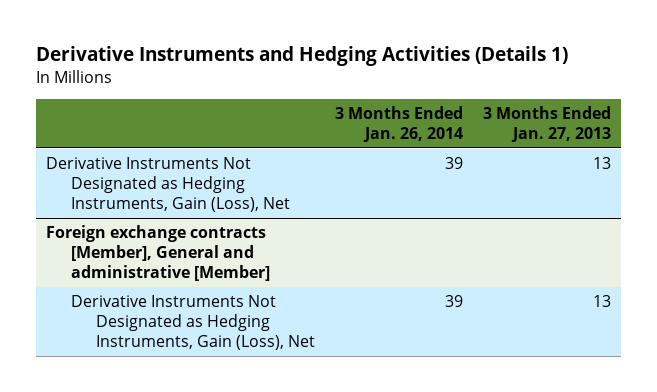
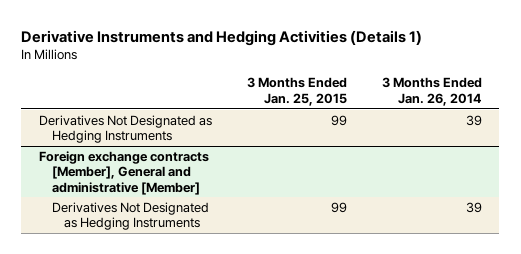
- | 3 Months Ended Jan. 26, 2014 | 3 Months Ended Jan. 27, 2013
+ | 3 Months Ended Jan. 25, 2015 | 3 Months Ended Jan. 26, 2014
- Derivative Instruments Not Designated as Hedging Instruments, Gain (Loss), Net | 39 | 13
+ Derivatives Not Designated as Hedging Instruments | 99 | 39
@ Foreign exchange contracts [Member], General and administrative [Member]
- Derivative Instruments Not Designated as Hedging Instruments, Gain (Loss), Net | 39 | 13
+ Derivatives Not Designated as Hedging Instruments | 99 | 39

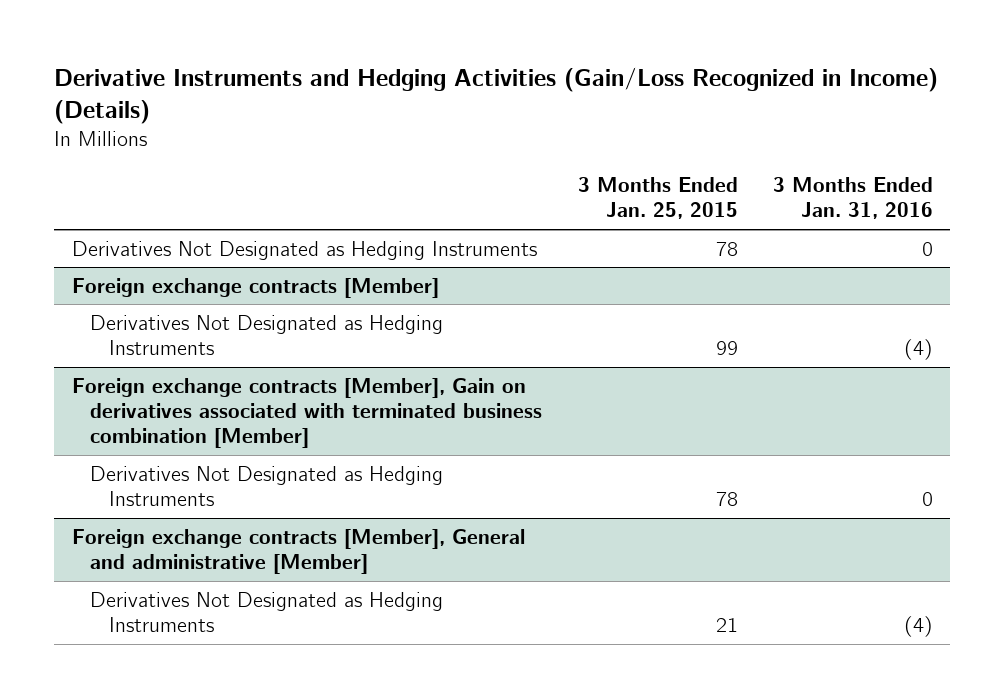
- Derivative Instruments and Hedging Activities (Details 1)
+ Derivative Instruments and Hedging Activities (Gain/Loss Recognized in Income) (Details)
- | 3 Months Ended Jan. 25, 2015 | 3 Months Ended Jan. 26, 2014
+ | 3 Months Ended Jan. 25, 2015 | 3 Months Ended Jan. 31, 2016
+ Derivatives Not Designated as Hedging Instruments | 78 | 0
+ Foreign exchange contracts [Member]
+ Foreign exchange contracts [Member], Gain on derivatives associated with terminated business combination [Member]
+ Derivatives Not Designated as Hedging Instruments | 78 | 0
@ Foreign exchange contracts [Member], General and administrative [Member]
- Derivatives Not Designated as Hedging Instruments | 99 | 39
+ Derivatives Not Designated as Hedging Instruments | 21 | (4)

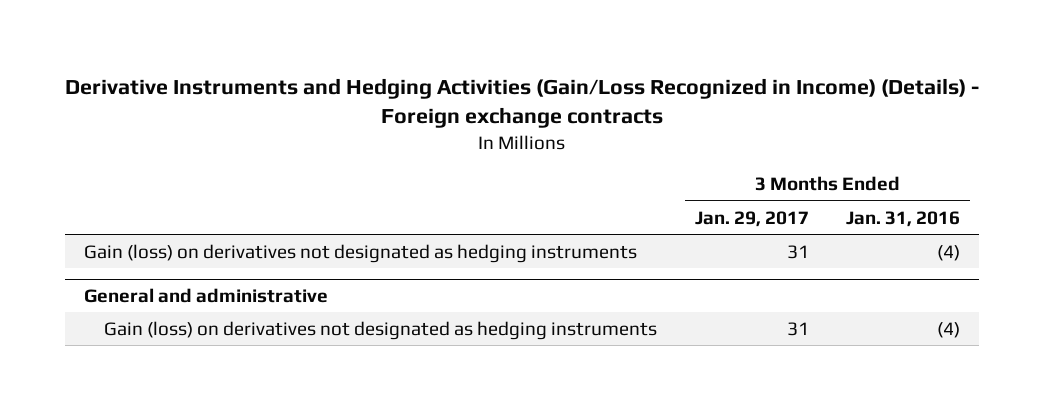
- Derivative Instruments and Hedging Activities (Gain/Loss Recognized in Income) (Details)
+ Derivative Instruments and Hedging Activities (Gain/Loss Recognized in Income) (Details) - Foreign exchange contracts
- | 3 Months Ended Jan. 25, 2015 | 3 Months Ended Jan. 31, 2016
+ | 3 Months Ended Jan. 29, 2017 | 3 Months Ended Jan. 31, 2016
- Derivatives Not Designated as Hedging Instruments | 78 | 0
- Foreign exchange contracts [Member]
- Derivatives Not Designated as Hedging Instruments | 99 | (4)
- Foreign exchange contracts [Member], Gain on derivatives associated with terminated business combination [Member]
- Derivatives Not Designated as Hedging Instruments | 78 | 0
- Foreign exchange contracts [Member], General and administrative [Member]
- Derivatives Not Designated as Hedging Instruments | 21 | (4)
+ Gain (loss) on derivatives not designated as hedging instruments | 31 | (4)
+ General and administrative
+ Gain (loss) on derivatives not designated as hedging instruments | 31 | (4)

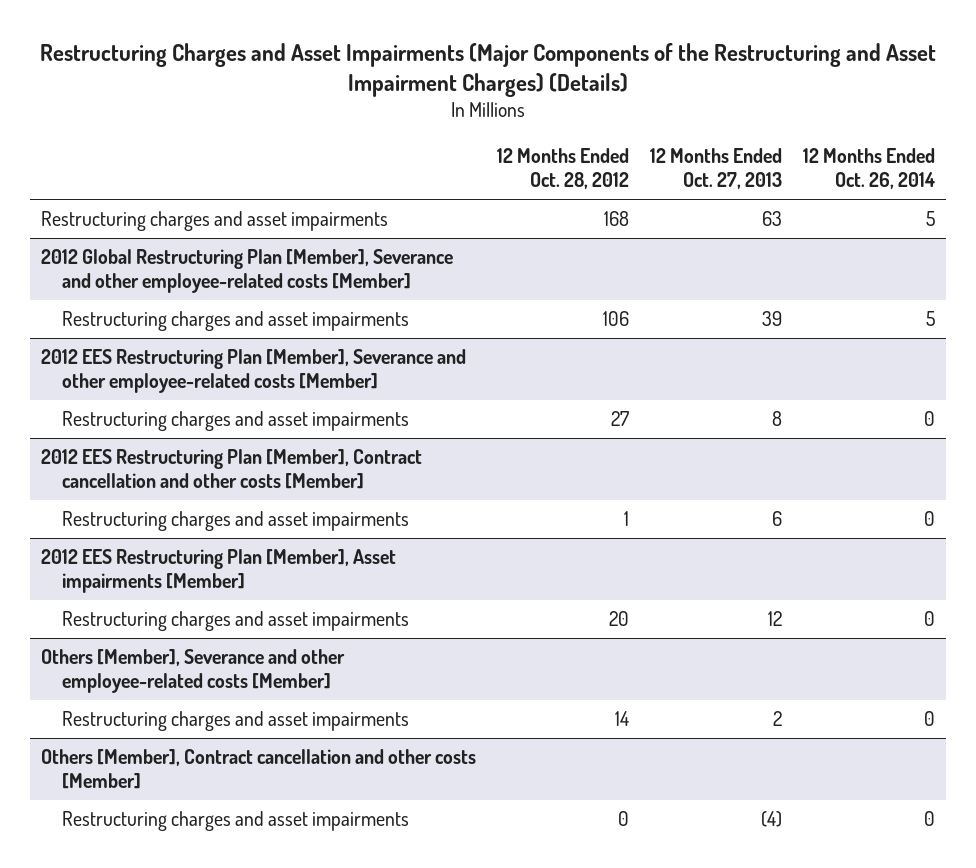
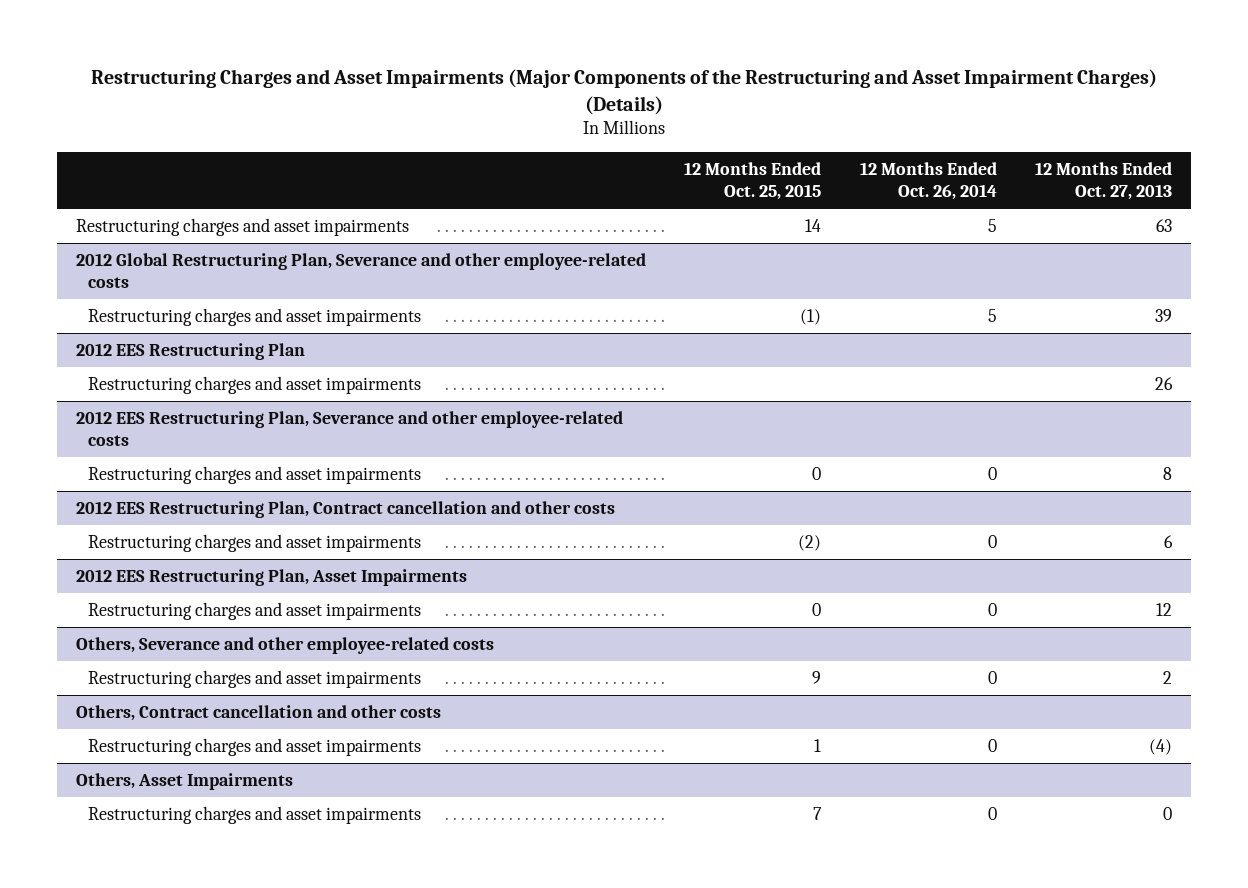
- | 12 Months Ended Oct. 28, 2012 | 12 Months Ended Oct. 27, 2013 | 12 Months Ended Oct. 26, 2014
+ | 12 Months Ended Oct. 25, 2015 | 12 Months Ended Oct. 26, 2014 | 12 Months Ended Oct. 27, 2013
- 2012 Global Restructuring Plan [Member], Severance and other employee-related costs [Member]
+ 2012 Global Restructuring Plan, Severance and other employee-related costs
- 2012 EES Restructuring Plan [Member], Severance and other employee-related costs [Member]
+ 2012 EES Restructuring Plan
+ Restructuring charges and asset impairments | | | 26
+ 2012 EES Restructuring Plan, Severance and other employee-related costs
- 2012 EES Restructuring Plan [Member], Contract cancellation and other costs [Member]
+ 2012 EES Restructuring Plan, Contract cancellation and other costs
- 2012 EES Restructuring Plan [Member], Asset impairments [Member]
+ 2012 EES Restructuring Plan, Asset Impairments
- Others [Member], Severance and other employee-related costs [Member]
+ Others, Severance and other employee-related costs
- Others [Member], Contract cancellation and other costs [Member]
+ Others, Contract cancellation and other costs
+ Others, Asset Impairments
+ Restructuring charges and asset impairments | 7 | 0 | 0

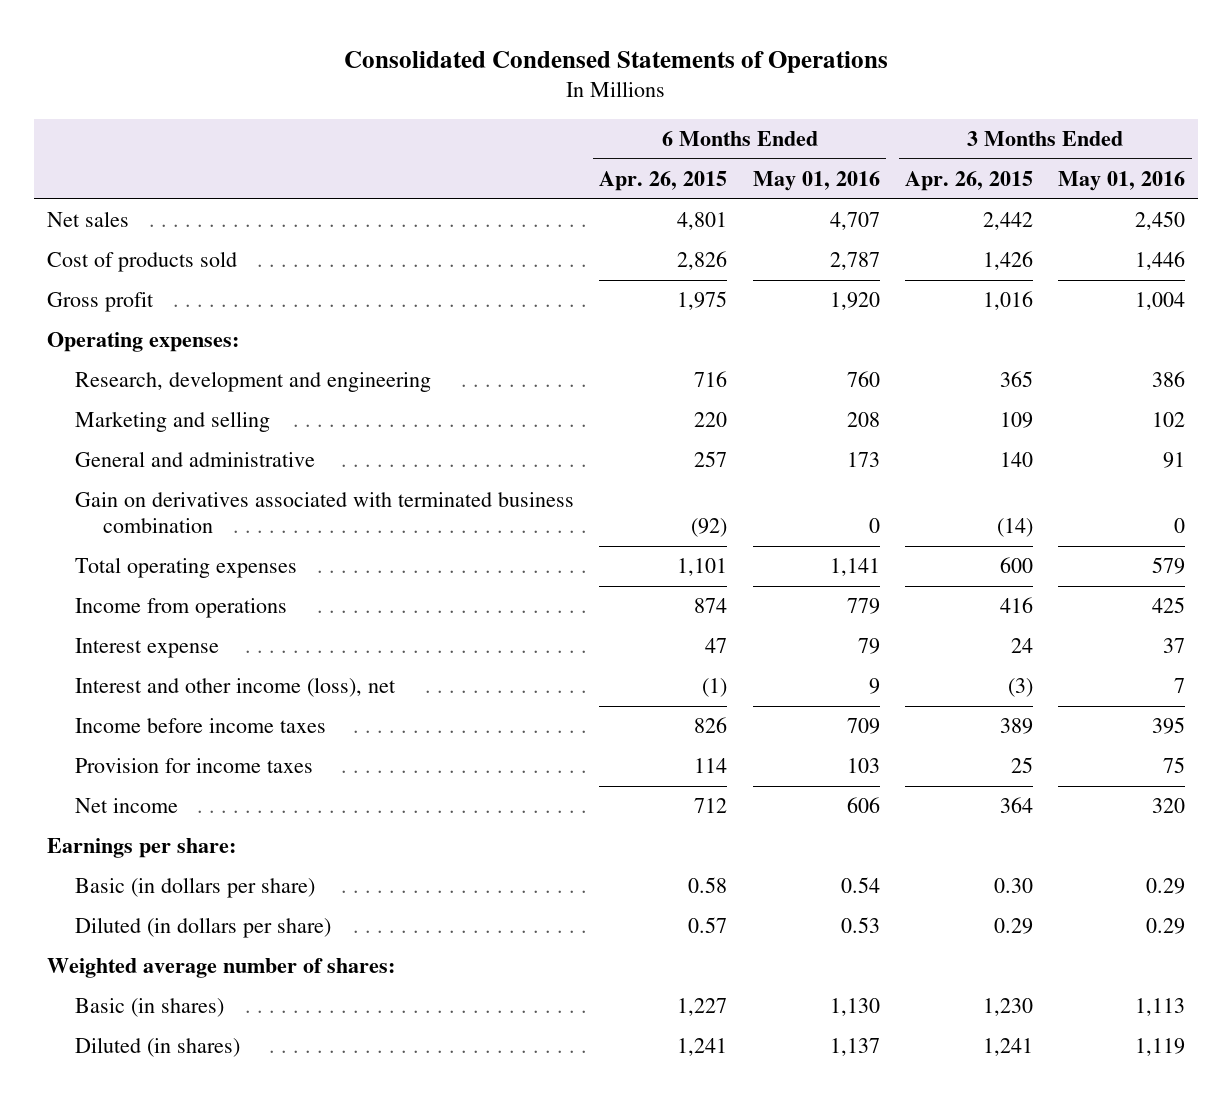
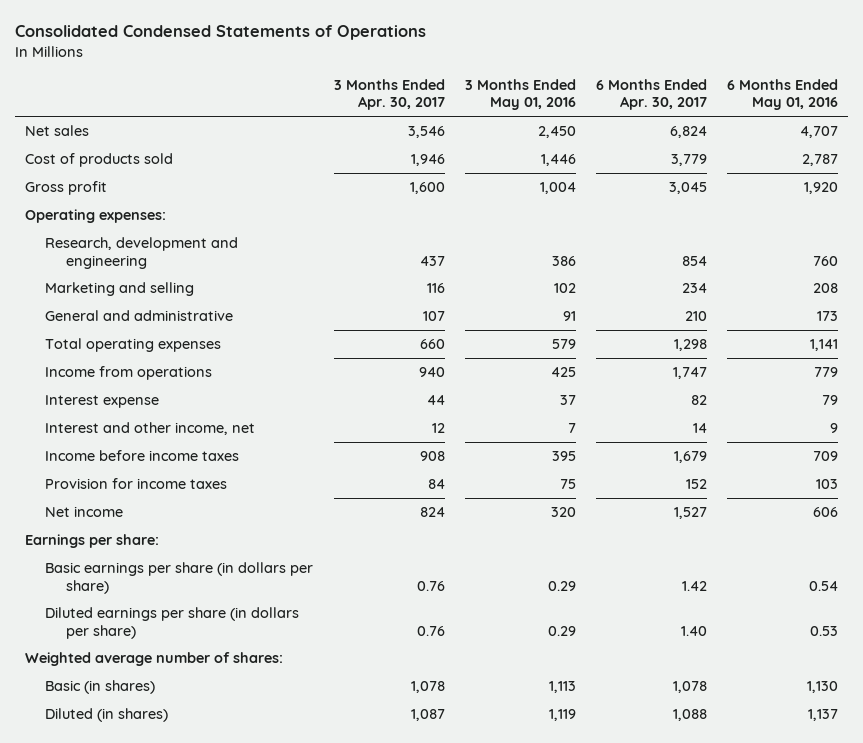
- | 6 Months Ended Apr. 26, 2015 | 6 Months Ended May 01, 2016 | 3 Months Ended Apr. 26, 2015 | 3 Months Ended May 01, 2016
+ | 3 Months Ended Apr. 30, 2017 | 3 Months Ended May 01, 2016 | 6 Months Ended Apr. 30, 2017 | 6 Months Ended May 01, 2016
- Gain on derivatives associated with terminated business combination | (92) | 0 | (14) | 0
- Interest and other income (loss), net | (1) | 9 | (3) | 7
+ Interest and other income, net | 12 | 7 | 14 | 9
- Basic (in dollars per share) | 0.58 | 0.54 | 0.30 | 0.29
- Diluted (in dollars per share) | 0.57 | 0.53 | 0.29 | 0.29
+ Basic earnings per share (in dollars per share) | 0.76 | 0.29 | 1.42 | 0.54
+ Diluted earnings per share (in dollars per share) | 0.76 | 0.29 | 1.40 | 0.53

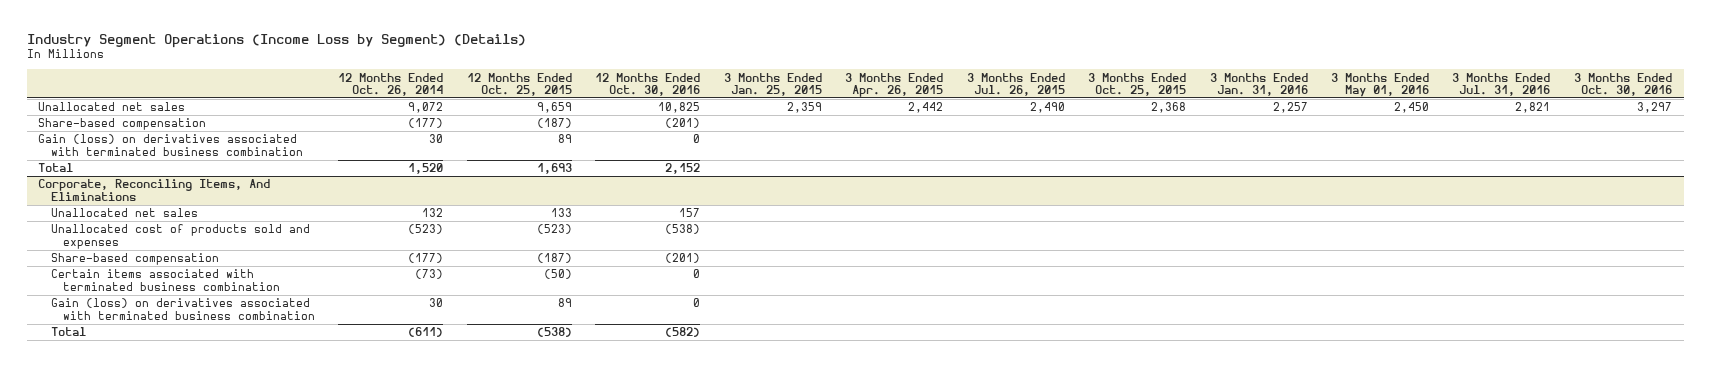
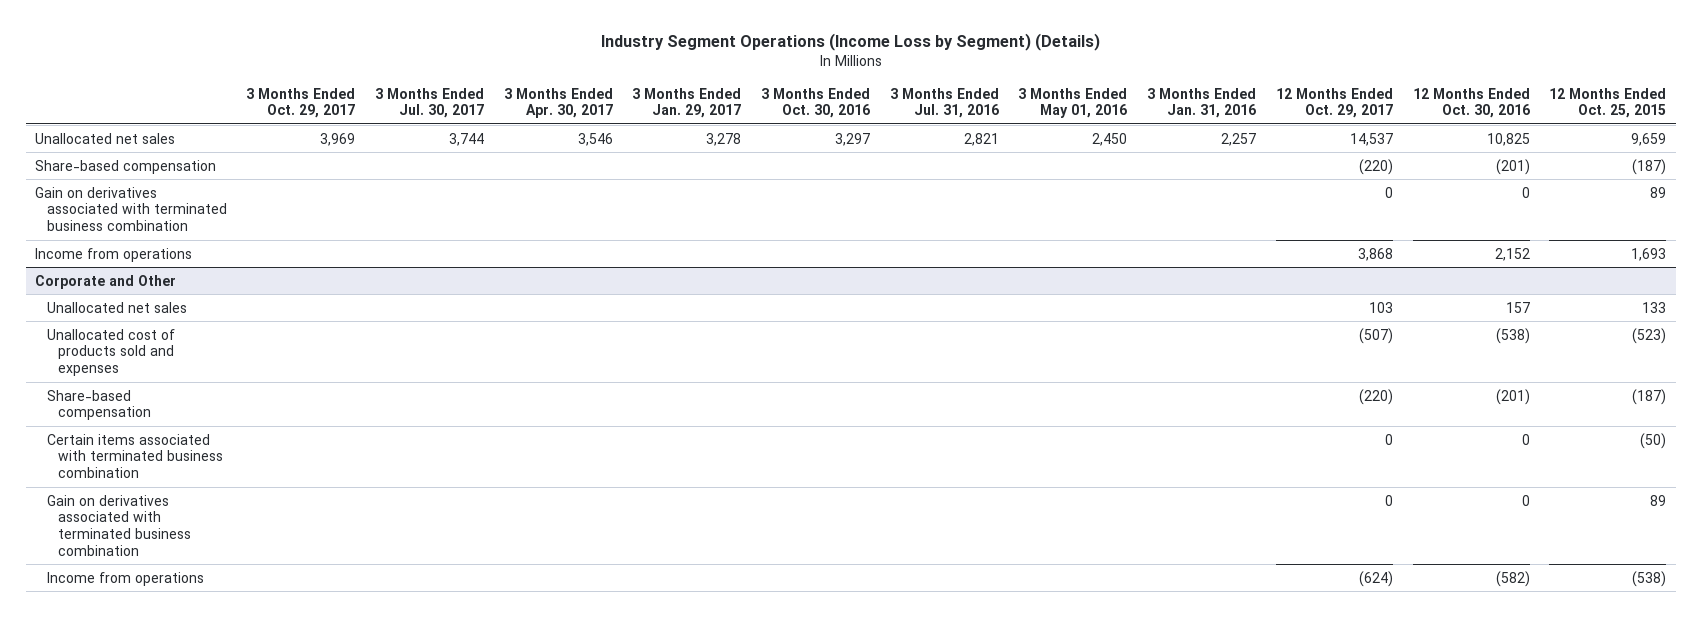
- | 12 Months Ended Oct. 26, 2014 | 12 Months Ended Oct. 25, 2015 | 12 Months Ended Oct. 30, 2016 | 3 Months Ended Jan. 25, 2015 | 3 Months Ended Apr. 26, 2015 | 3 Months Ended Jul. 26, 2015 | 3 Months Ended Oct. 25, 2015 | 3 Months Ended Jan. 31, 2016 | 3 Months Ended May 01, 2016 | 3 Months Ended Jul. 31, 2016 | 3 Months Ended Oct. 30, 2016
+ | 3 Months Ended Oct. 29, 2017 | 3 Months Ended Jul. 30, 2017 | 3 Months Ended Apr. 30, 2017 | 3 Months Ended Jan. 29, 2017 | 3 Months Ended Oct. 30, 2016 | 3 Months Ended Jul. 31, 2016 | 3 Months Ended May 01, 2016 | 3 Months Ended Jan. 31, 2016 | 12 Months Ended Oct. 29, 2017 | 12 Months Ended Oct. 30, 2016 | 12 Months Ended Oct. 25, 2015
- Gain (loss) on derivatives associated with terminated business combination | 30 | 89 | 0 | | | | | | | |
- Total | 1,520 | 1,693 | 2,152 | | | | | | | |
- Corporate, Reconciling Items, And Eliminations
+ Gain on derivatives associated with terminated business combination | | | | | | | | | 0 | 0 | 89
+ Income from operations | | | | | | | | | 3,868 | 2,152 | 1,693
+ Corporate and Other
- Gain (loss) on derivatives associated with terminated business combination | 30 | 89 | 0 | | | | | | | |
- Total | (611) | (538) | (582) | | | | | | | |
+ Gain on derivatives associated with terminated business combination | | | | | | | | | 0 | 0 | 89
+ Income from operations | | | | | | | | | (624) | (582) | (538)

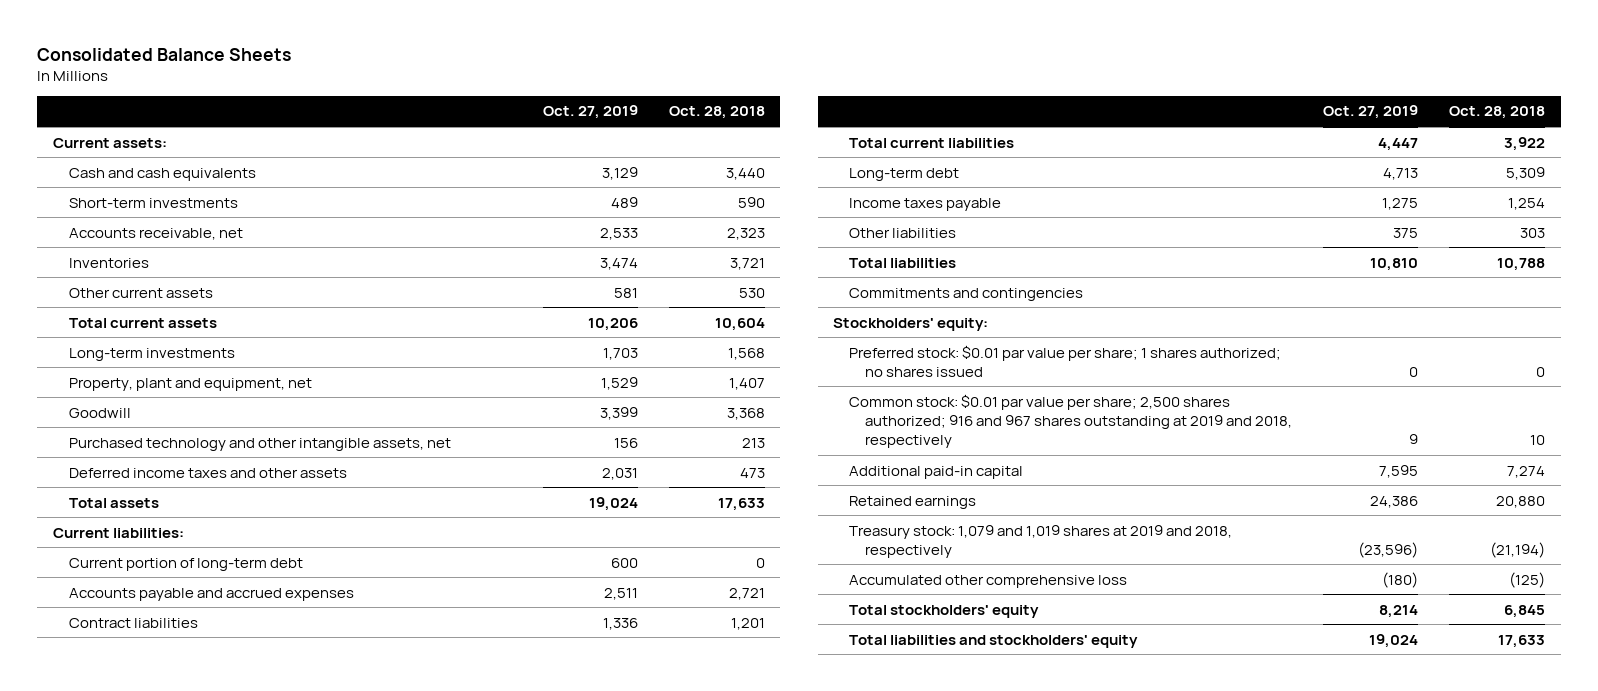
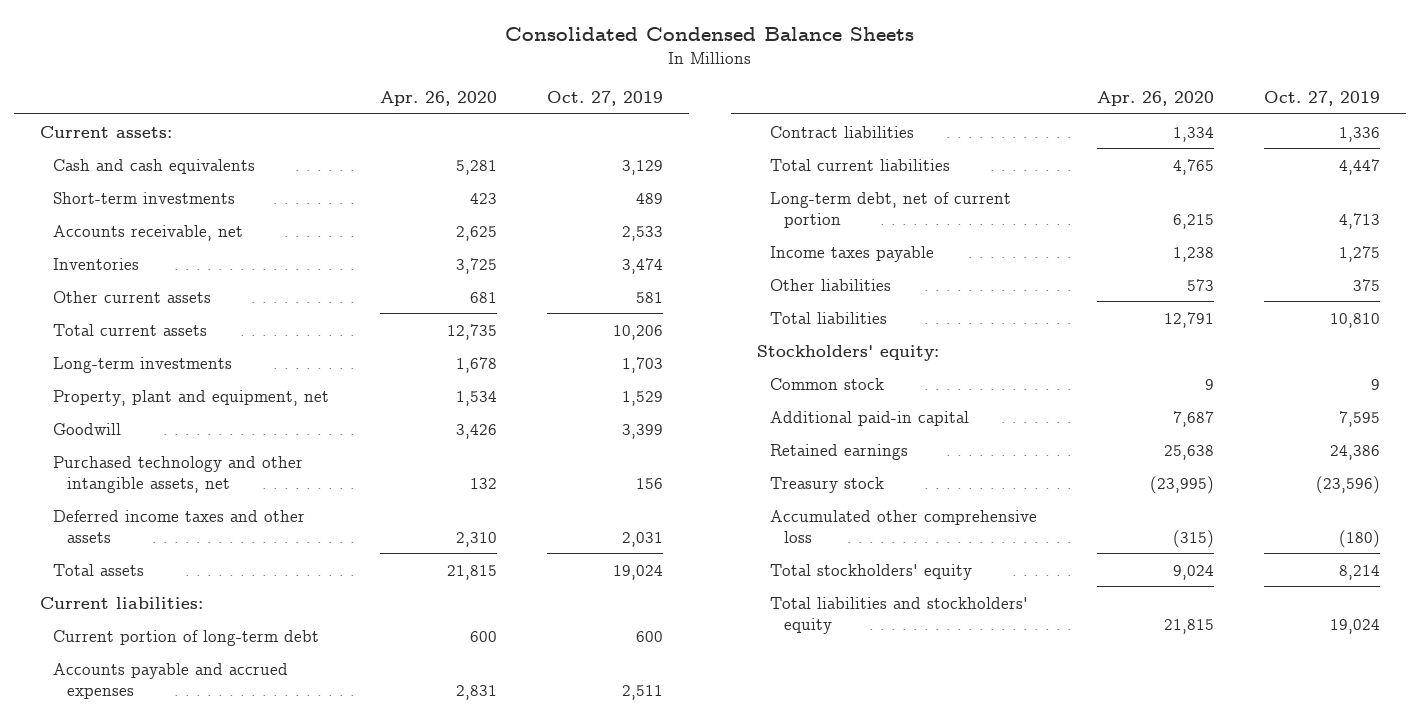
- Consolidated Balance Sheets
+ Consolidated Condensed Balance Sheets
- | Oct. 27, 2019 | Oct. 28, 2018
+ | Apr. 26, 2020 | Oct. 27, 2019
- Long-term debt | 4,713 | 5,309
+ Long-term debt, net of current portion | 6,215 | 4,713
- Commitments and contingencies
- Preferred stock: $0.01 par value per share; 1 shares authorized; no shares issued | 0 | 0
- Common stock: $0.01 par value per share; 2,500 shares authorized; 916 and 967 shares outstanding at 2019 and 2018, respectively | 9 | 10
+ Common stock | 9 | 9
- Treasury stock: 1,079 and 1,019 shares at 2019 and 2018, respectively | (23,596) | (21,194)
+ Treasury stock | (23,995) | (23,596)

